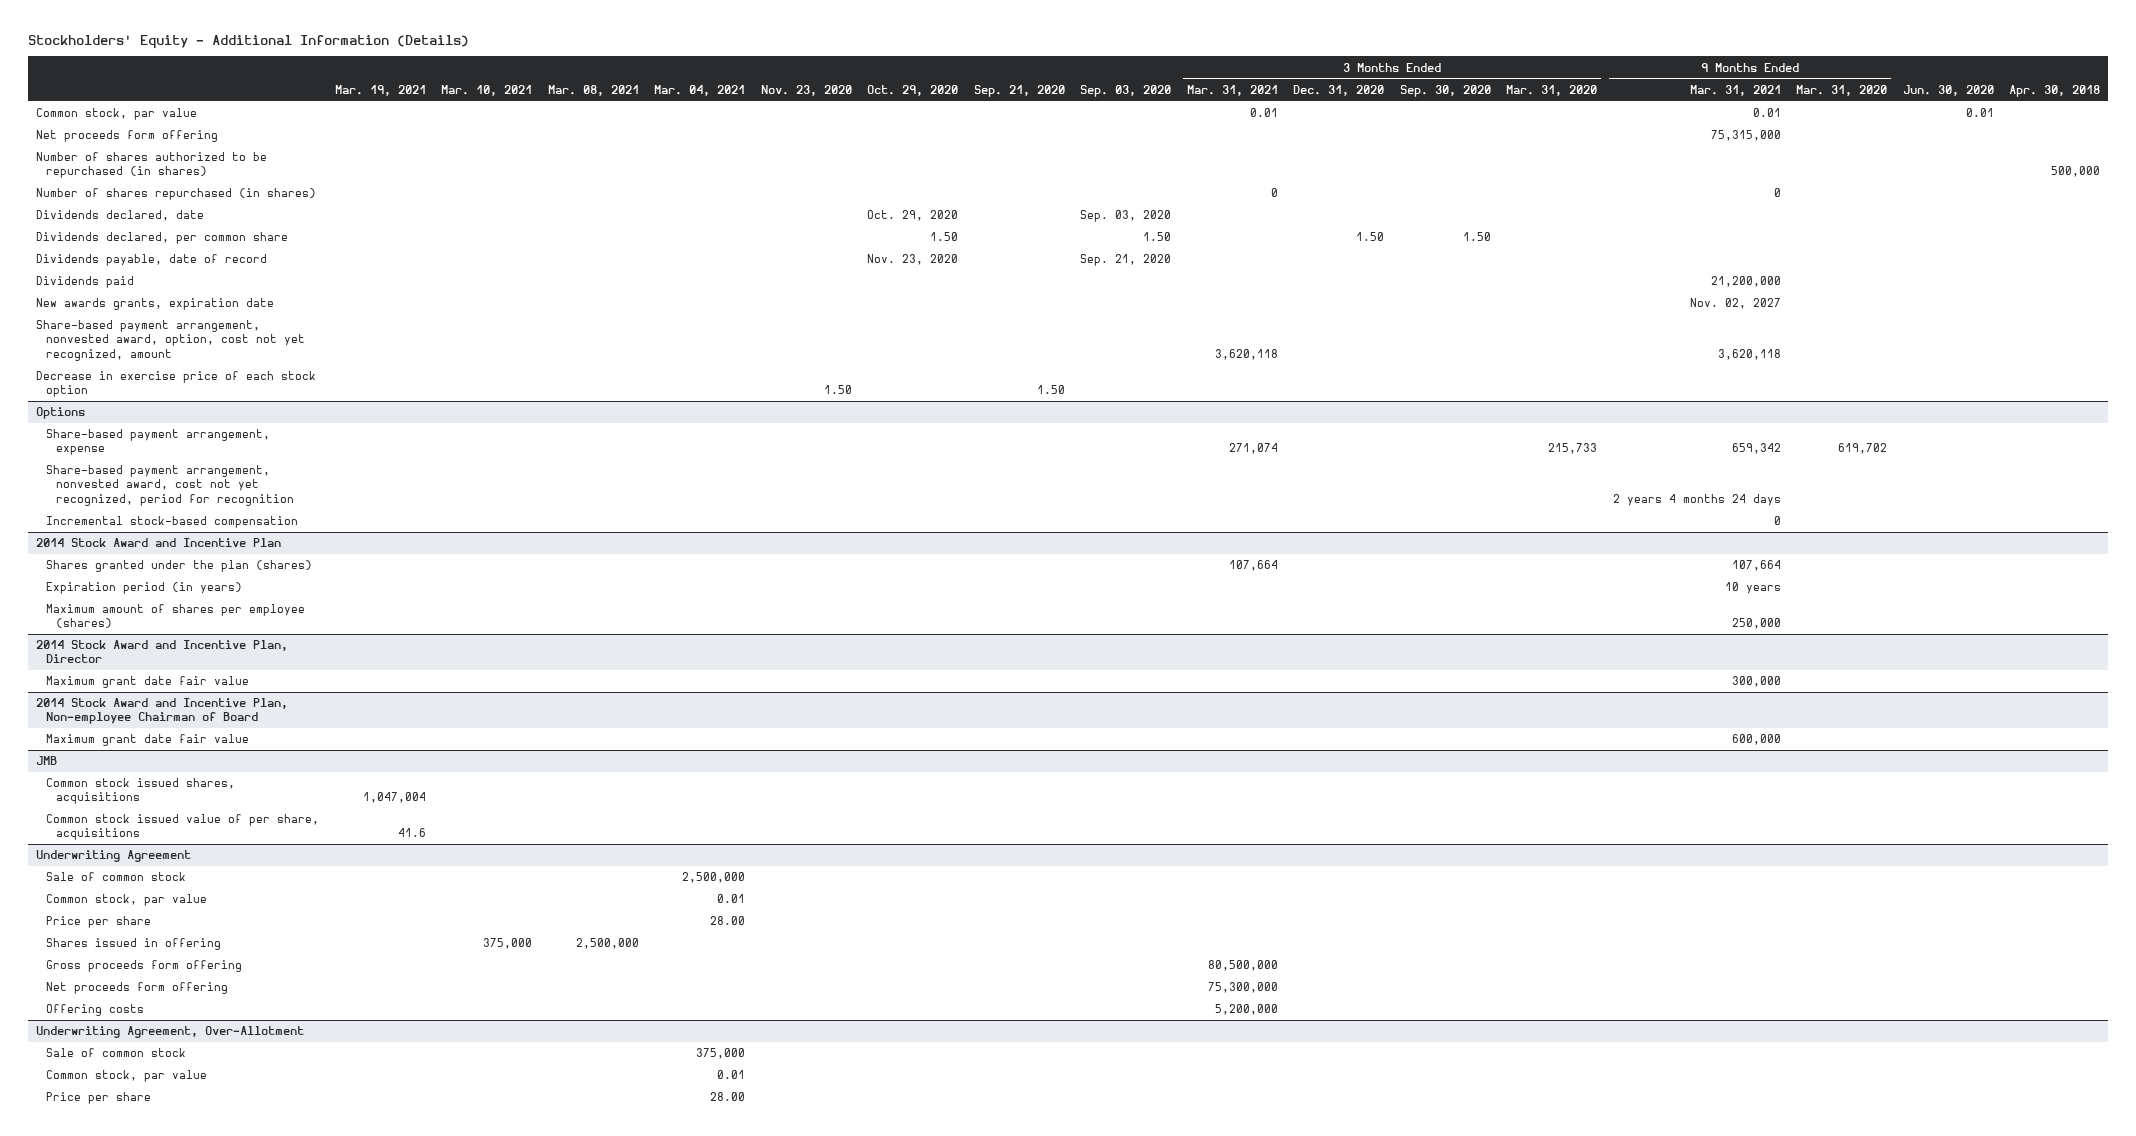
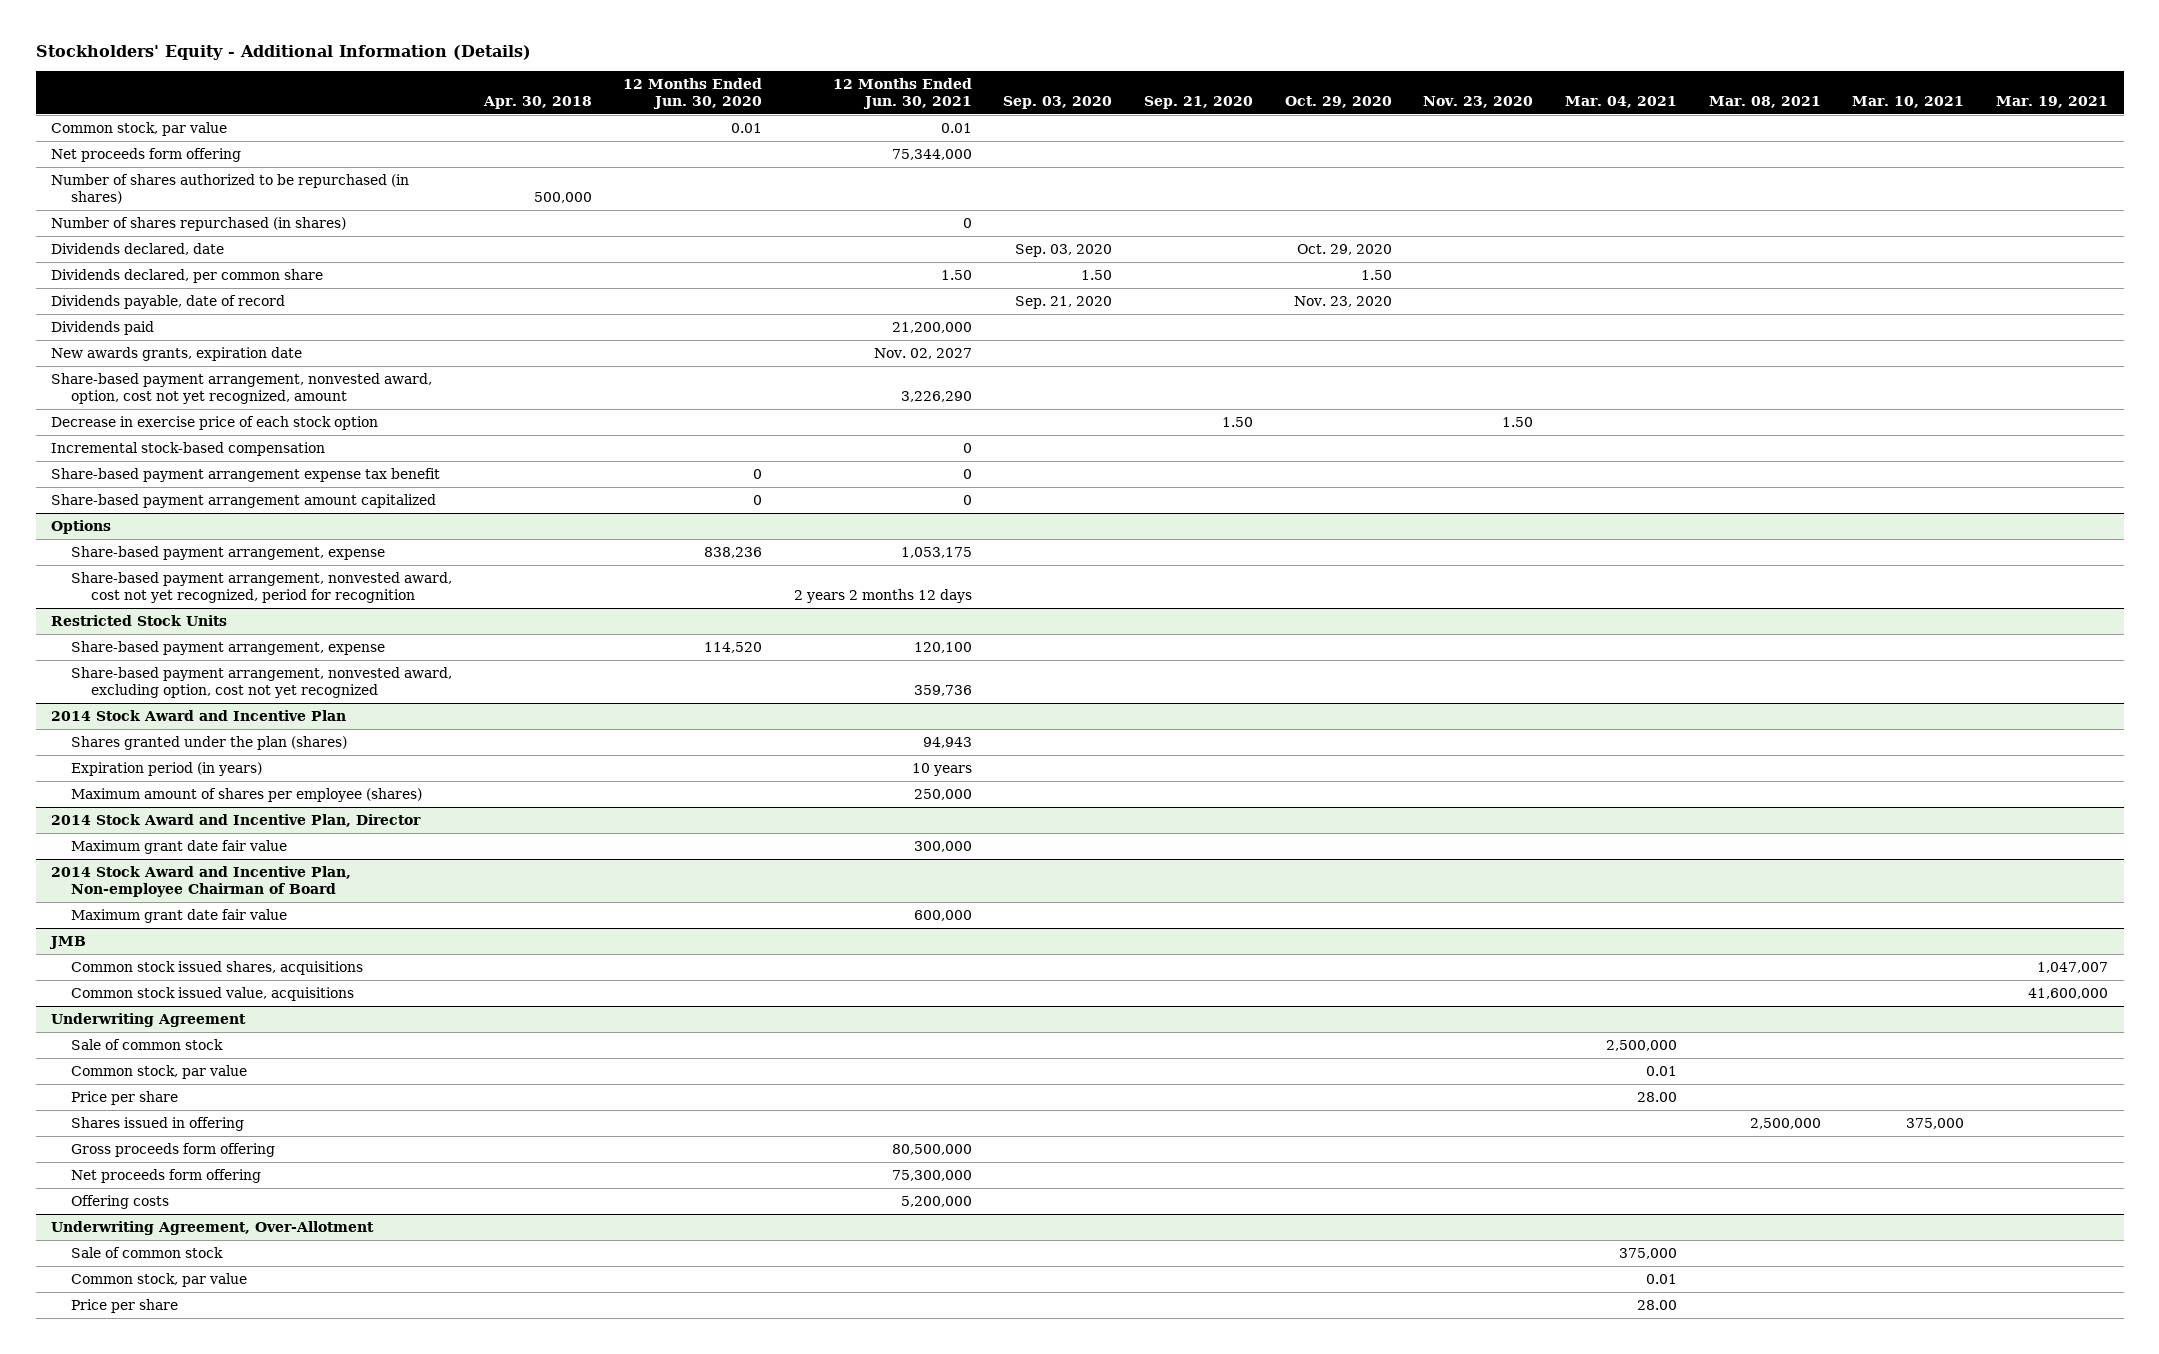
- | Mar. 19, 2021 | Mar. 10, 2021 | Mar. 08, 2021 | Mar. 04, 2021 | Nov. 23, 2020 | Oct. 29, 2020 | Sep. 21, 2020 | Sep. 03, 2020 | 3 Months Ended Mar. 31, 2021 | 3 Months Ended Dec. 31, 2020 | 3 Months Ended Sep. 30, 2020 | 3 Months Ended Mar. 31, 2020 | 9 Months Ended Mar. 31, 2021 | 9 Months Ended Mar. 31, 2020 | Jun. 30, 2020 | Apr. 30, 2018
+ | Apr. 30, 2018 | 12 Months Ended Jun. 30, 2020 | 12 Months Ended Jun. 30, 2021 | Sep. 03, 2020 | Sep. 21, 2020 | Oct. 29, 2020 | Nov. 23, 2020 | Mar. 04, 2021 | Mar. 08, 2021 | Mar. 10, 2021 | Mar. 19, 2021
+ Incremental stock-based compensation | | | 0 | | | | | | | |
+ Share-based payment arrangement expense tax benefit | | 0 | 0 | | | | | | | |
+ Share-based payment arrangement amount capitalized | | 0 | 0 | | | | | | | |
@ Options
- Incremental stock-based compensation | | | | | | | | | | | | | 0 | | |
+ Restricted Stock Units
+ Share-based payment arrangement, expense | | 114,520 | 120,100 | | | | | | | |
+ Share-based payment arrangement, nonvested award, excluding option, cost not yet recognized | | | 359,736 | | | | | | | |
@ JMB
- Common stock issued shares, acquisitions | 1,047,004 | | | | | | | | | | | | | | |
- Common stock issued value of per share, acquisitions | 41.6 | | | | | | | | | | | | | | |
+ Common stock issued shares, acquisitions | | | | | | | | | | | 1,047,007
+ Common stock issued value, acquisitions | | | | | | | | | | | 41,600,000

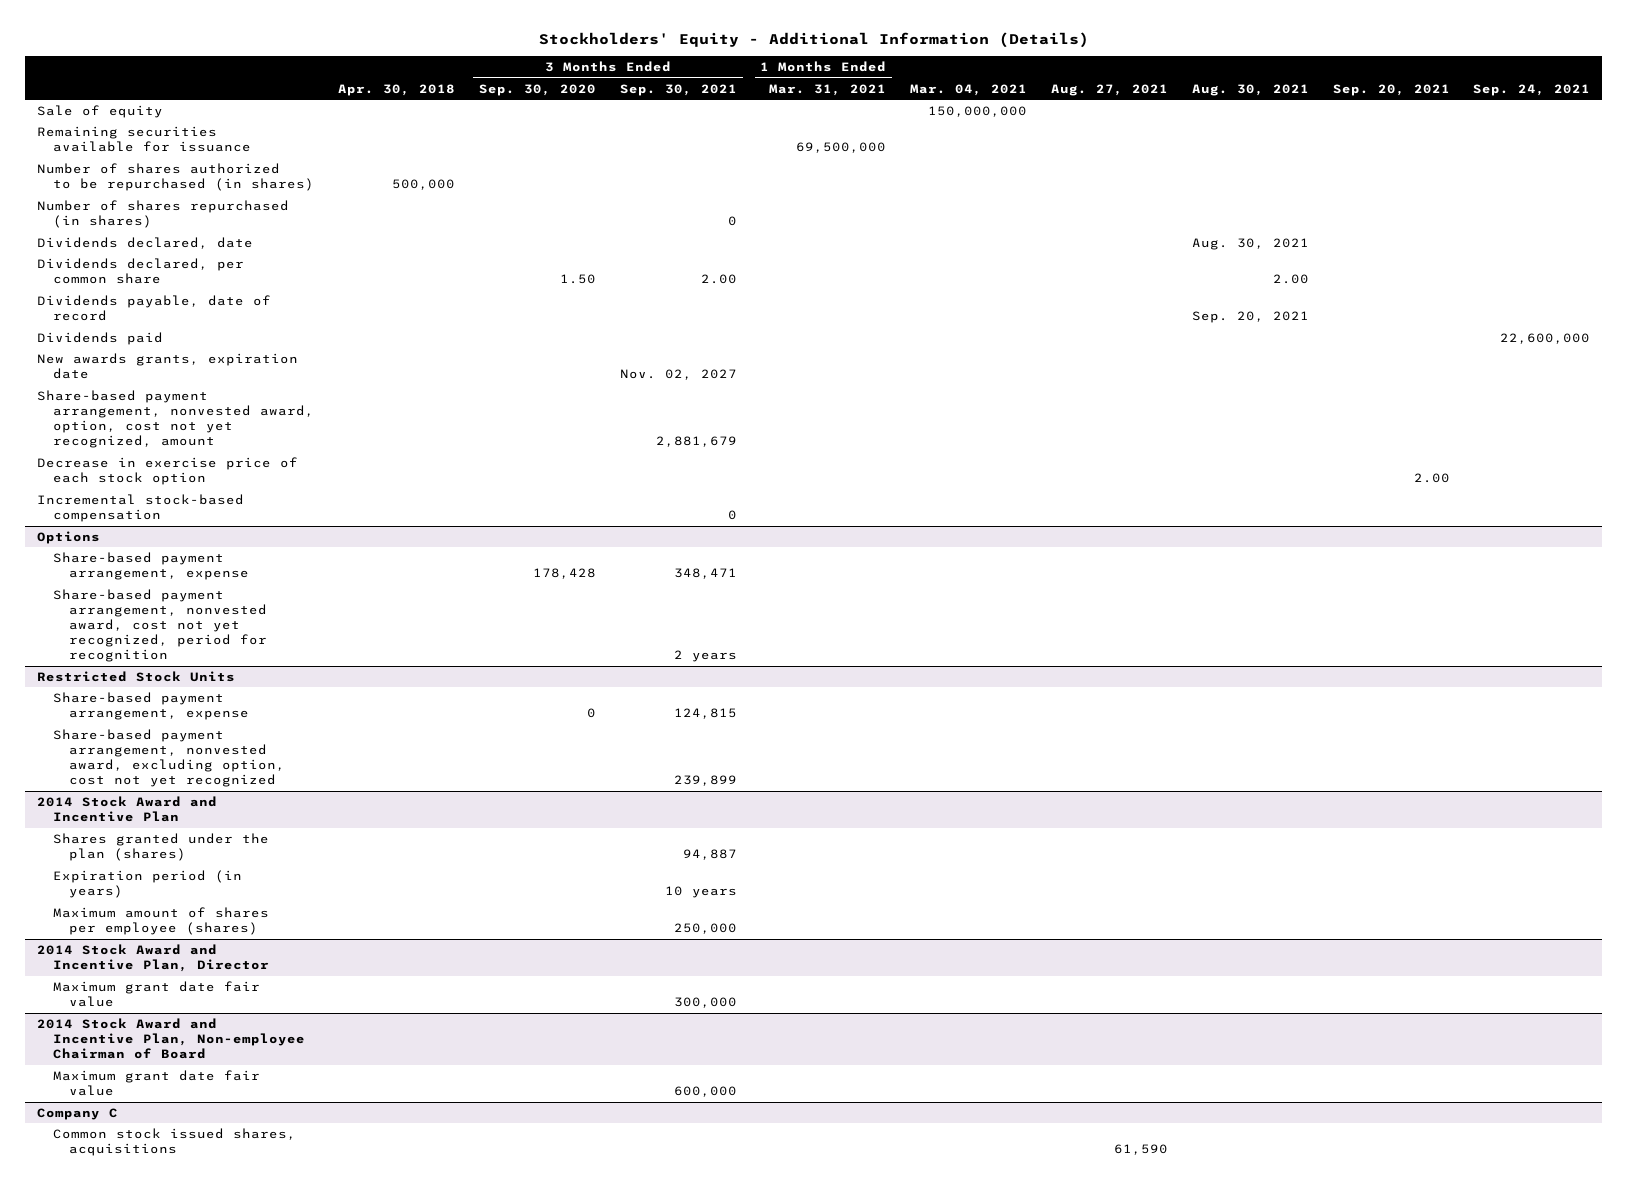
- | Apr. 30, 2018 | 12 Months Ended Jun. 30, 2020 | 12 Months Ended Jun. 30, 2021 | Sep. 03, 2020 | Sep. 21, 2020 | Oct. 29, 2020 | Nov. 23, 2020 | Mar. 04, 2021 | Mar. 08, 2021 | Mar. 10, 2021 | Mar. 19, 2021
+ | Apr. 30, 2018 | 3 Months Ended Sep. 30, 2020 | 3 Months Ended Sep. 30, 2021 | 1 Months Ended Mar. 31, 2021 | Mar. 04, 2021 | Aug. 27, 2021 | Aug. 30, 2021 | Sep. 20, 2021 | Sep. 24, 2021
- Common stock, par value | | 0.01 | 0.01 | | | | | | | |
- Net proceeds form offering | | | 75,344,000 | | | | | | | |
+ Sale of equity | | | | | 150,000,000 | | | |
+ Remaining securities available for issuance | | | | 69,500,000 | | | | |
- Share-based payment arrangement expense tax benefit | | 0 | 0 | | | | | | | |
- Share-based payment arrangement amount capitalized | | 0 | 0 | | | | | | | |
- JMB
- Common stock issued shares, acquisitions | | | | | | | | | | | 1,047,007
- Common stock issued value, acquisitions | | | | | | | | | | | 41,600,000
- Underwriting Agreement
- Sale of common stock | | | | | | | | 2,500,000 | | |
- Common stock, par value | | | | | | | | 0.01 | | |
- Price per share | | | | | | | | 28.00 | | |
- Shares issued in offering | | | | | | | | | 2,500,000 | 375,000 |
- Gross proceeds form offering | | | 80,500,000 | | | | | | | |
- Net proceeds form offering | | | 75,300,000 | | | | | | | |
- Offering costs | | | 5,200,000 | | | | | | | |
- Underwriting Agreement, Over-Allotment
- Sale of common stock | | | | | | | | 375,000 | | |
- Common stock, par value | | | | | | | | 0.01 | | |
- Price per share | | | | | | | | 28.00 | | |
+ Company C
+ Common stock issued shares, acquisitions | | | | | | 61,590 | | |

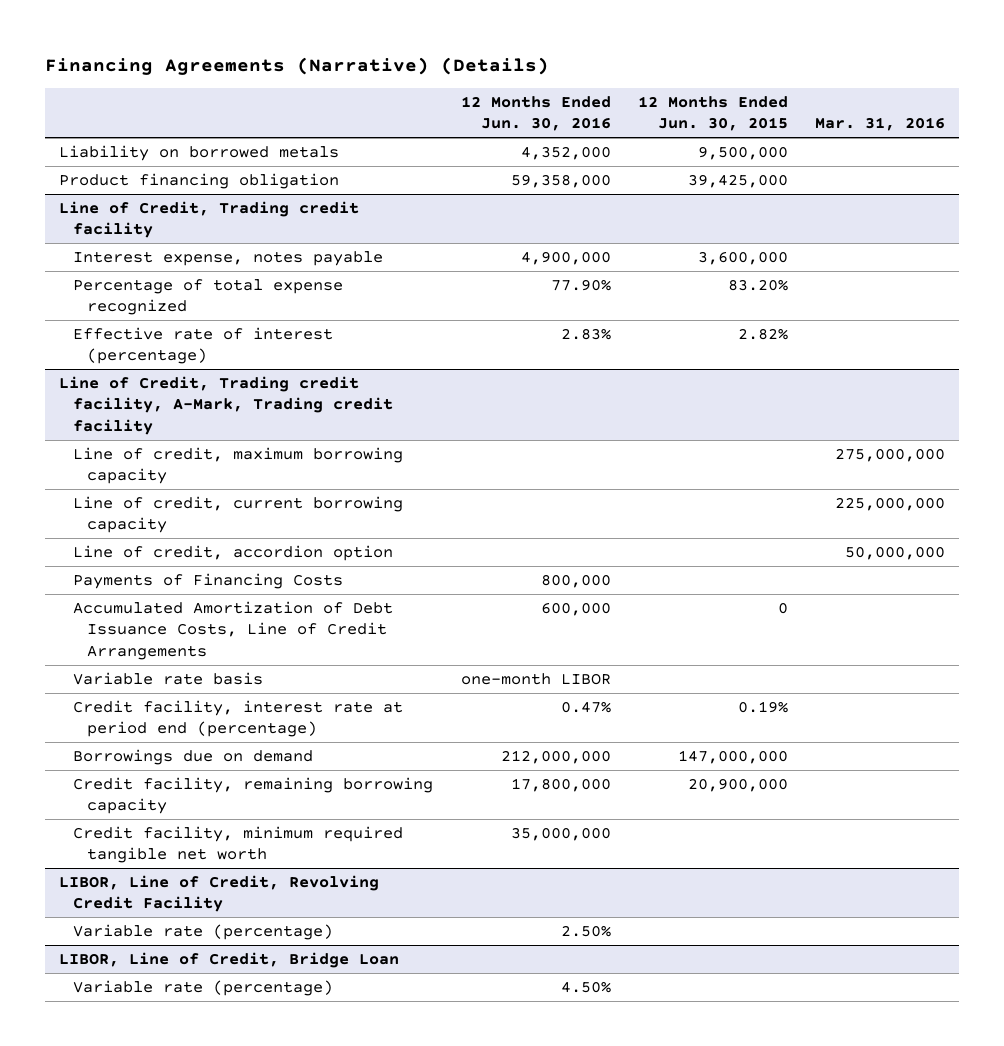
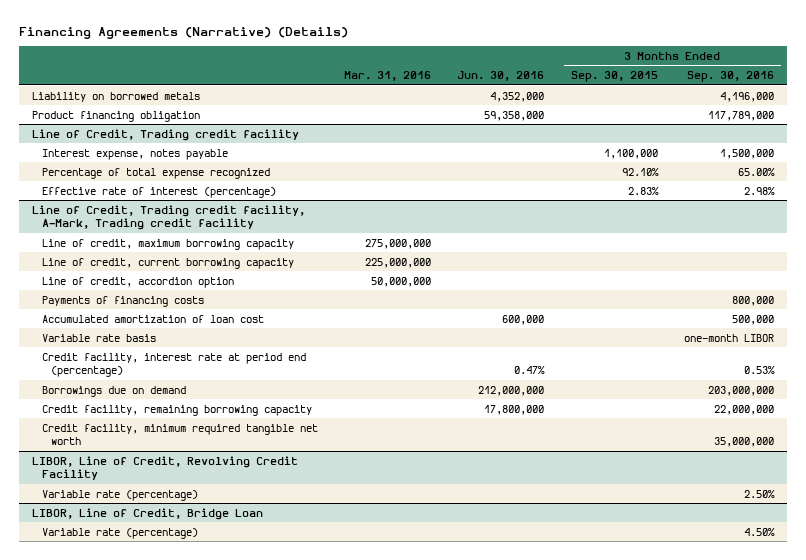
- | 12 Months Ended Jun. 30, 2016 | 12 Months Ended Jun. 30, 2015 | Mar. 31, 2016
+ | Mar. 31, 2016 | Jun. 30, 2016 | 3 Months Ended Sep. 30, 2015 | 3 Months Ended Sep. 30, 2016
@ Line of Credit, Trading credit facility, A-Mark, Trading credit facility
- Payments of Financing Costs | 800,000 | |
- Accumulated Amortization of Debt Issuance Costs, Line of Credit Arrangements | 600,000 | 0 |
+ Payments of financing costs | | | | 800,000
+ Accumulated amortization of loan cost | | 600,000 | | 500,000

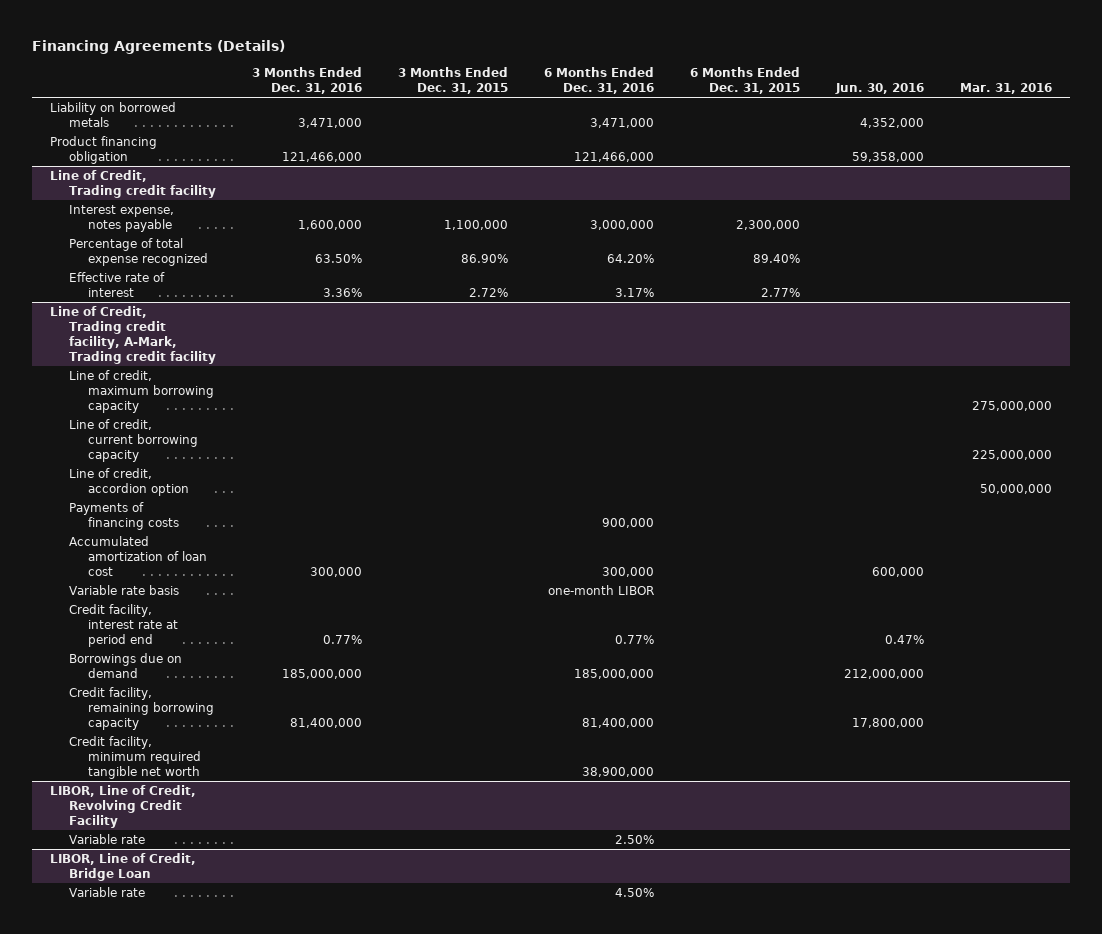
- Financing Agreements (Narrative) (Details)
+ Financing Agreements (Details)
- | Mar. 31, 2016 | Jun. 30, 2016 | 3 Months Ended Sep. 30, 2015 | 3 Months Ended Sep. 30, 2016
+ | 3 Months Ended Dec. 31, 2016 | 3 Months Ended Dec. 31, 2015 | 6 Months Ended Dec. 31, 2016 | 6 Months Ended Dec. 31, 2015 | Jun. 30, 2016 | Mar. 31, 2016
@ Line of Credit, Trading credit facility
- Effective rate of interest (percentage) | | | 2.83% | 2.98%
+ Effective rate of interest | 3.36% | 2.72% | 3.17% | 2.77% | |
@ Line of Credit, Trading credit facility, A-Mark, Trading credit facility
- Credit facility, interest rate at period end (percentage) | | 0.47% | | 0.53%
+ Credit facility, interest rate at period end | 0.77% | | 0.77% | | 0.47% |
@ LIBOR, Line of Credit, Revolving Credit Facility
- Variable rate (percentage) | | | | 2.50%
+ Variable rate | | | 2.50% | | |
@ LIBOR, Line of Credit, Bridge Loan
- Variable rate (percentage) | | | | 4.50%
+ Variable rate | | | 4.50% | | |

